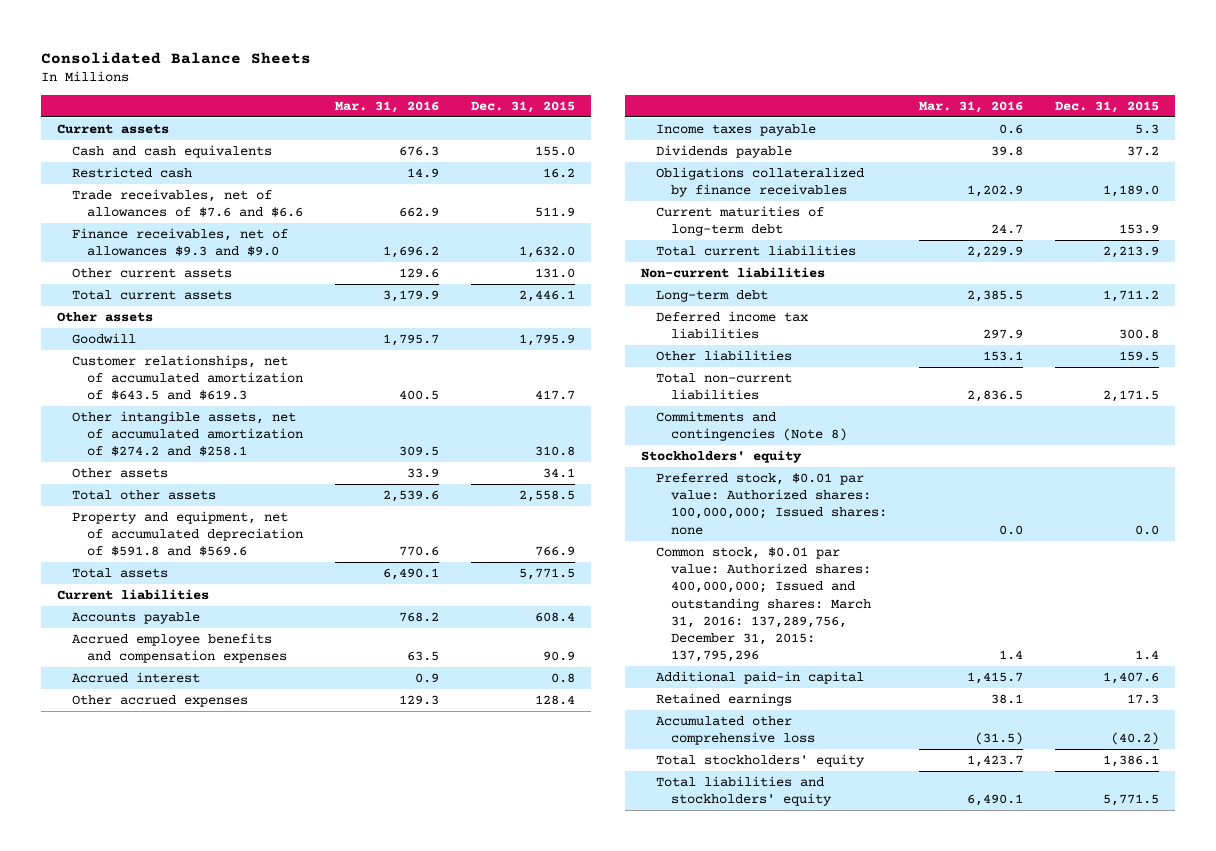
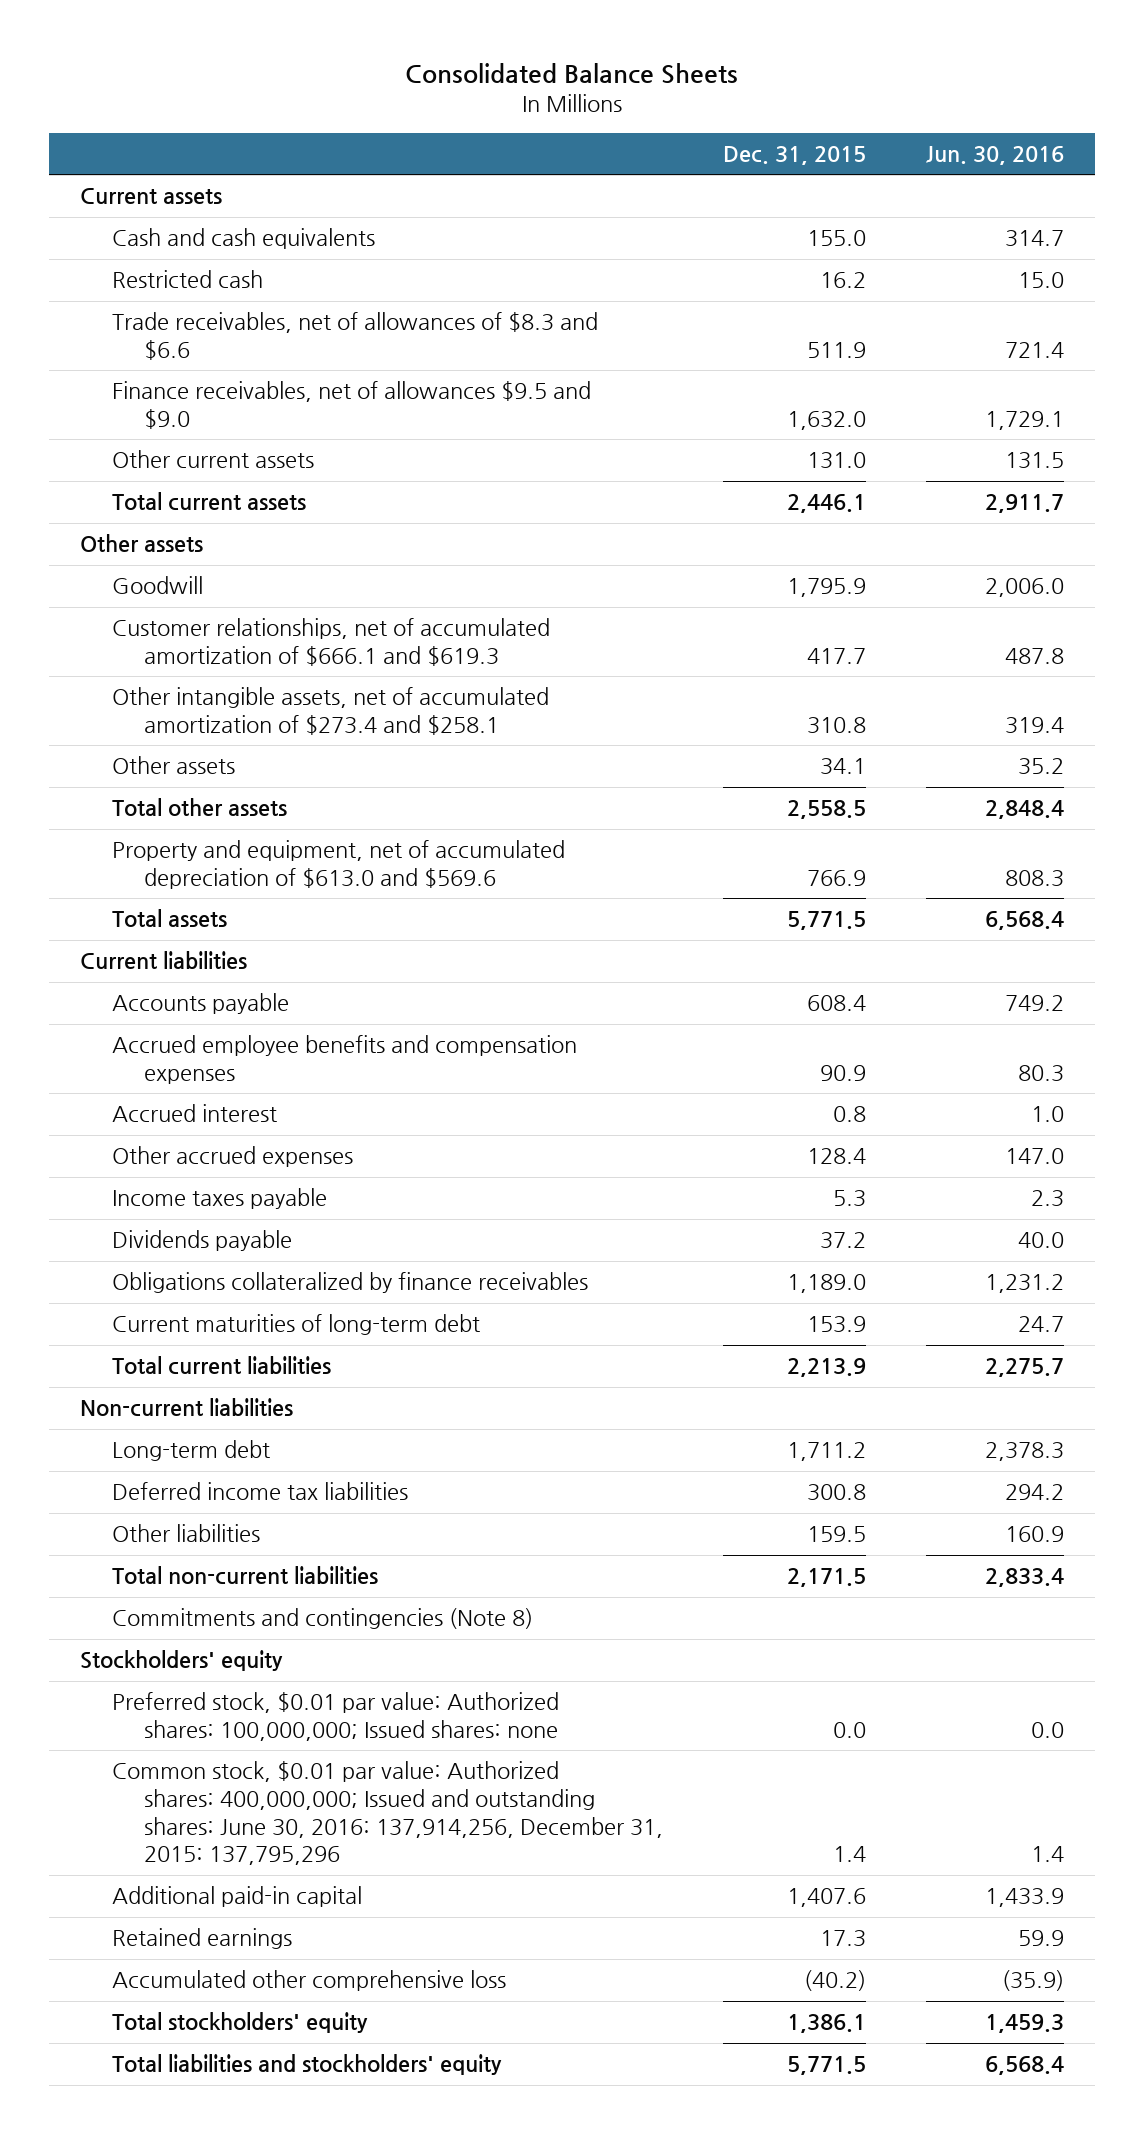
- | Mar. 31, 2016 | Dec. 31, 2015
+ | Dec. 31, 2015 | Jun. 30, 2016
- Trade receivables, net of allowances of $7.6 and $6.6 | 662.9 | 511.9
- Finance receivables, net of allowances $9.3 and $9.0 | 1,696.2 | 1,632.0
+ Trade receivables, net of allowances of $8.3 and $6.6 | 511.9 | 721.4
+ Finance receivables, net of allowances $9.5 and $9.0 | 1,632.0 | 1,729.1
- Customer relationships, net of accumulated amortization of $643.5 and $619.3 | 400.5 | 417.7
- Other intangible assets, net of accumulated amortization of $274.2 and $258.1 | 309.5 | 310.8
+ Customer relationships, net of accumulated amortization of $666.1 and $619.3 | 417.7 | 487.8
+ Other intangible assets, net of accumulated amortization of $273.4 and $258.1 | 310.8 | 319.4
- Property and equipment, net of accumulated depreciation of $591.8 and $569.6 | 770.6 | 766.9
+ Property and equipment, net of accumulated depreciation of $613.0 and $569.6 | 766.9 | 808.3
- Common stock, $0.01 par value: Authorized shares: 400,000,000; Issued and outstanding shares: March 31, 2016: 137,289,756, December 31, 2015: 137,795,296 | 1.4 | 1.4
+ Common stock, $0.01 par value: Authorized shares: 400,000,000; Issued and outstanding shares: June 30, 2016: 137,914,256, December 31, 2015: 137,795,296 | 1.4 | 1.4

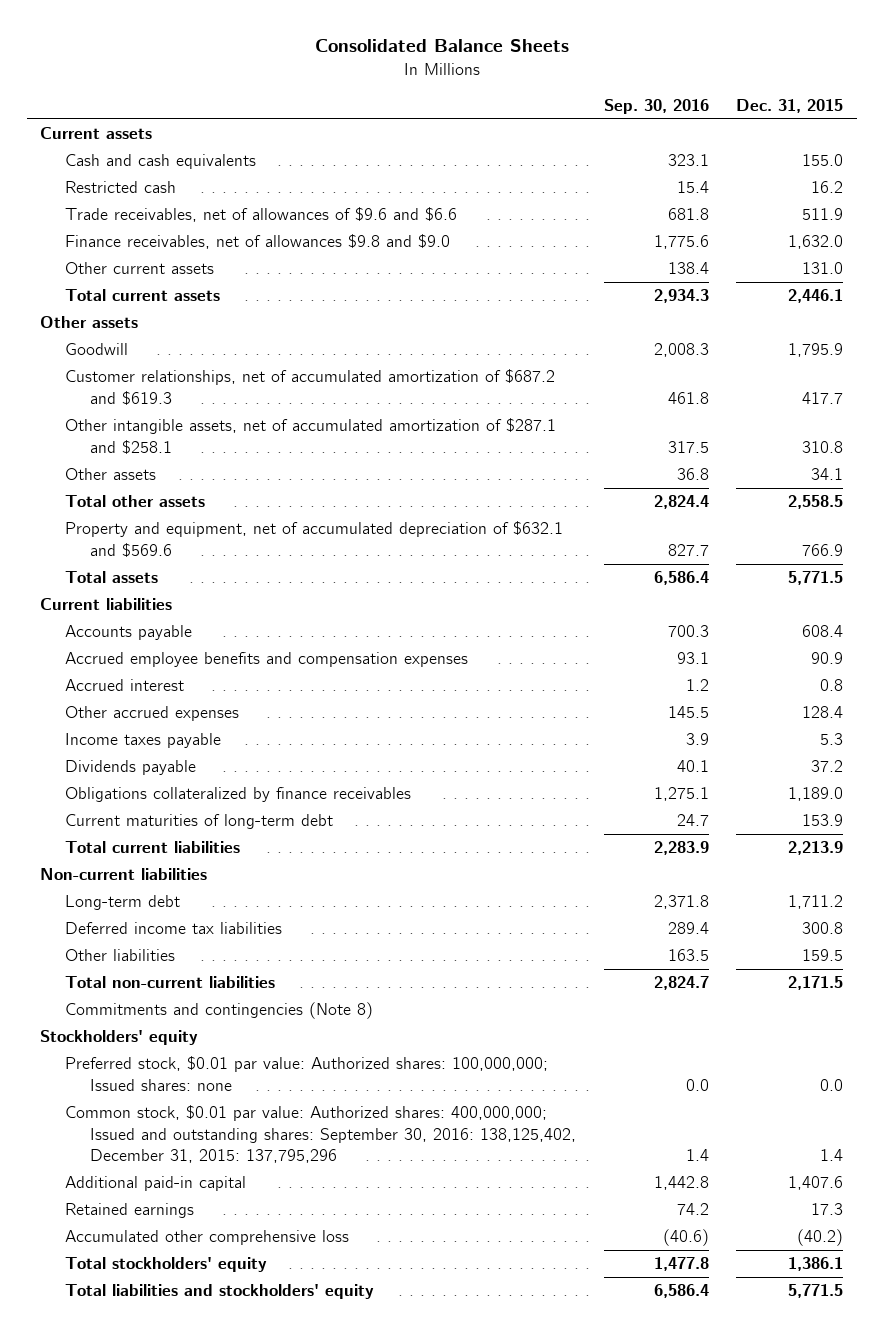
- | Dec. 31, 2015 | Jun. 30, 2016
+ | Sep. 30, 2016 | Dec. 31, 2015
- Trade receivables, net of allowances of $8.3 and $6.6 | 511.9 | 721.4
- Finance receivables, net of allowances $9.5 and $9.0 | 1,632.0 | 1,729.1
+ Trade receivables, net of allowances of $9.6 and $6.6 | 681.8 | 511.9
+ Finance receivables, net of allowances $9.8 and $9.0 | 1,775.6 | 1,632.0
- Customer relationships, net of accumulated amortization of $666.1 and $619.3 | 417.7 | 487.8
- Other intangible assets, net of accumulated amortization of $273.4 and $258.1 | 310.8 | 319.4
+ Customer relationships, net of accumulated amortization of $687.2 and $619.3 | 461.8 | 417.7
+ Other intangible assets, net of accumulated amortization of $287.1 and $258.1 | 317.5 | 310.8
- Property and equipment, net of accumulated depreciation of $613.0 and $569.6 | 766.9 | 808.3
+ Property and equipment, net of accumulated depreciation of $632.1 and $569.6 | 827.7 | 766.9
- Common stock, $0.01 par value: Authorized shares: 400,000,000; Issued and outstanding shares: June 30, 2016: 137,914,256, December 31, 2015: 137,795,296 | 1.4 | 1.4
+ Common stock, $0.01 par value: Authorized shares: 400,000,000; Issued and outstanding shares: September 30, 2016: 138,125,402, December 31, 2015: 137,795,296 | 1.4 | 1.4

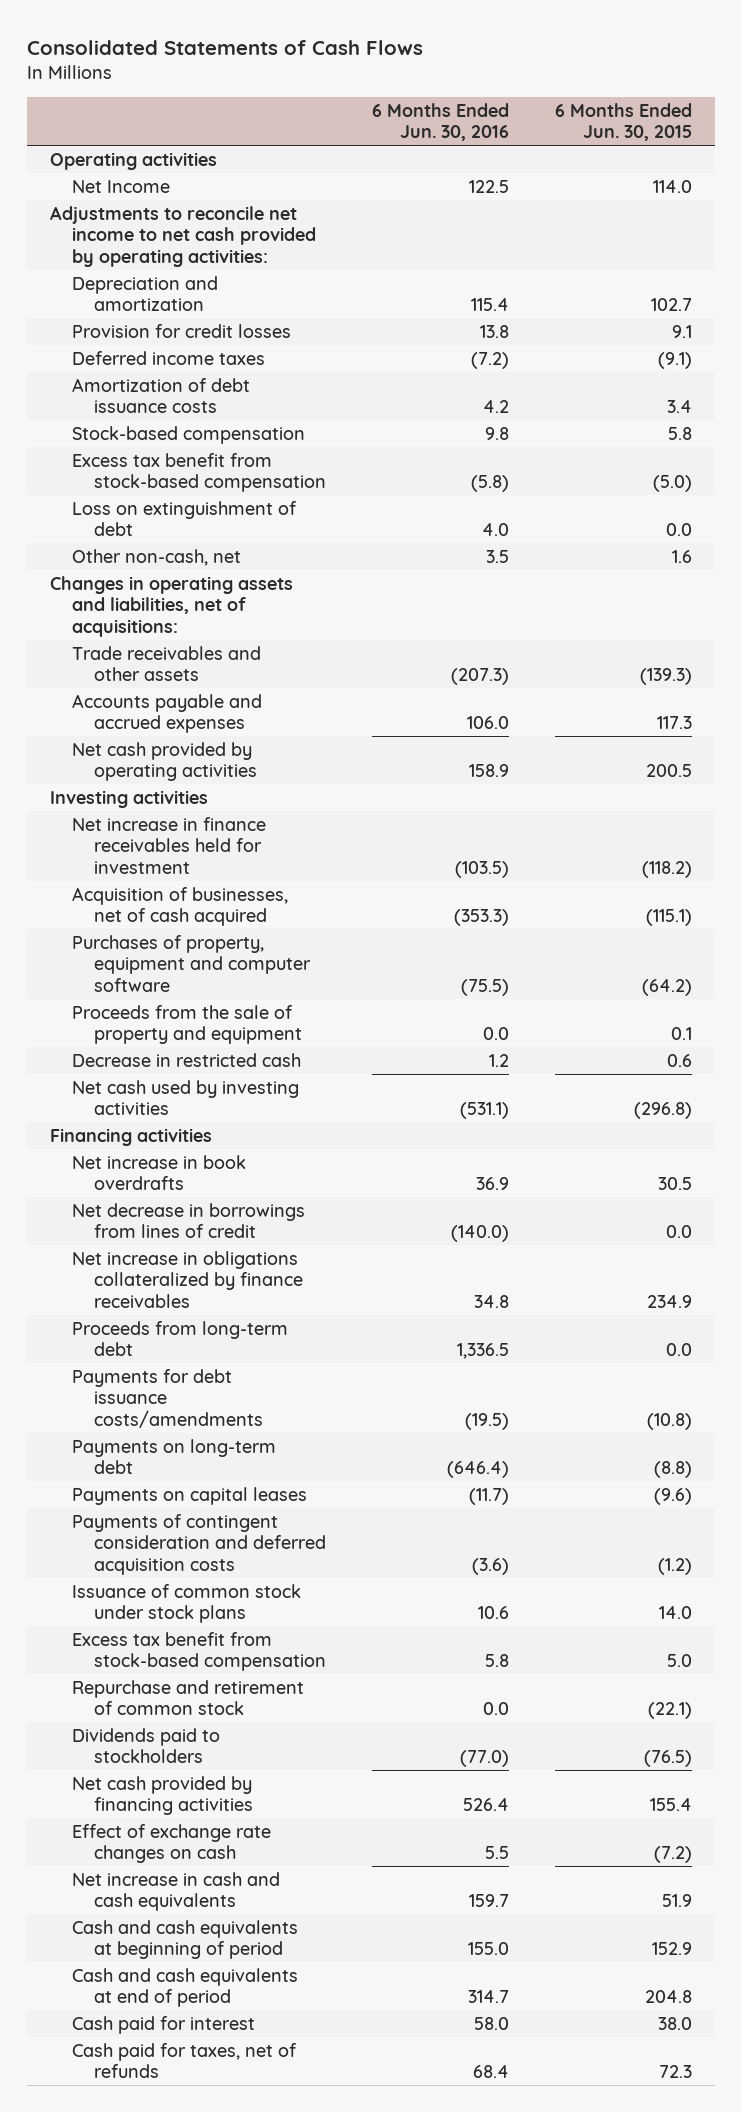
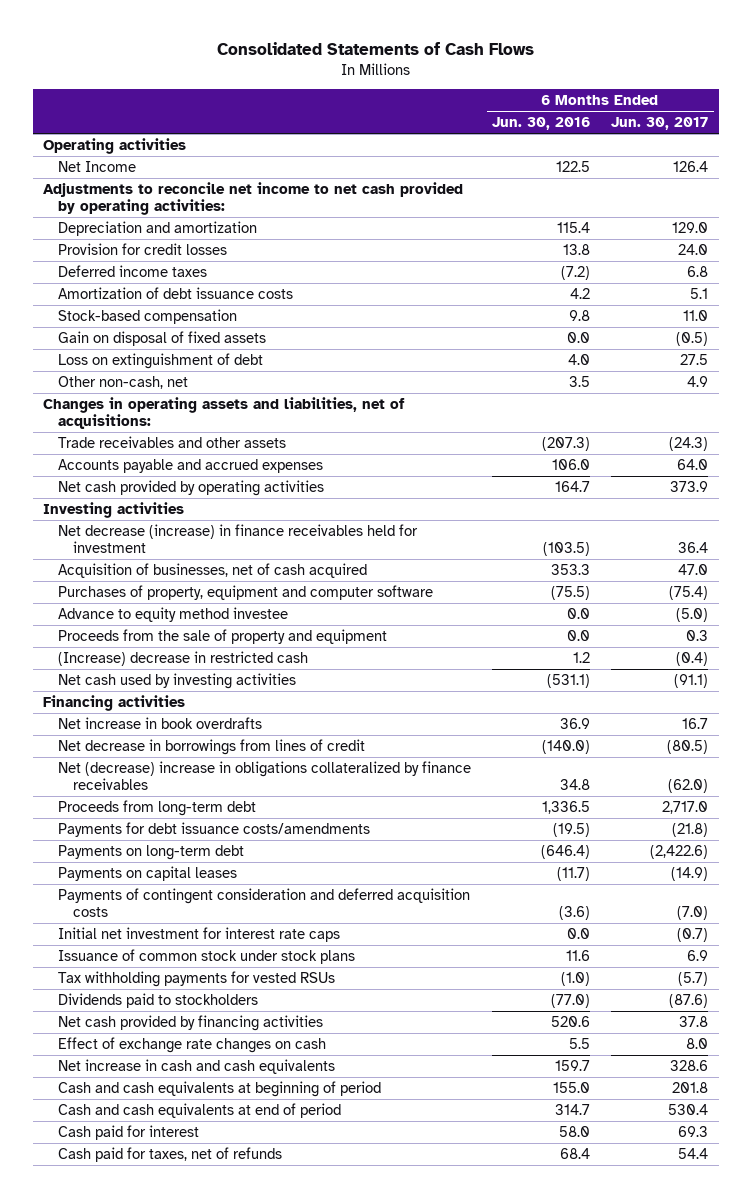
- | 6 Months Ended Jun. 30, 2016 | 6 Months Ended Jun. 30, 2015
+ | 6 Months Ended Jun. 30, 2016 | 6 Months Ended Jun. 30, 2017
- Excess tax benefit from stock-based compensation | (5.8) | (5.0)
+ Gain on disposal of fixed assets | 0.0 | (0.5)
- Net cash provided by operating activities | 158.9 | 200.5
+ Net cash provided by operating activities | 164.7 | 373.9
- Net increase in finance receivables held for investment | (103.5) | (118.2)
- Acquisition of businesses, net of cash acquired | (353.3) | (115.1)
+ Net decrease (increase) in finance receivables held for investment | (103.5) | 36.4
+ Acquisition of businesses, net of cash acquired | 353.3 | 47.0
+ Advance to equity method investee | 0.0 | (5.0)
- Decrease in restricted cash | 1.2 | 0.6
+ (Increase) decrease in restricted cash | 1.2 | (0.4)
- Net increase in obligations collateralized by finance receivables | 34.8 | 234.9
+ Net (decrease) increase in obligations collateralized by finance receivables | 34.8 | (62.0)
- Issuance of common stock under stock plans | 10.6 | 14.0
- Excess tax benefit from stock-based compensation | 5.8 | 5.0
- Repurchase and retirement of common stock | 0.0 | (22.1)
+ Initial net investment for interest rate caps | 0.0 | (0.7)
+ Issuance of common stock under stock plans | 11.6 | 6.9
+ Tax withholding payments for vested RSUs | (1.0) | (5.7)
- Net cash provided by financing activities | 526.4 | 155.4
+ Net cash provided by financing activities | 520.6 | 37.8

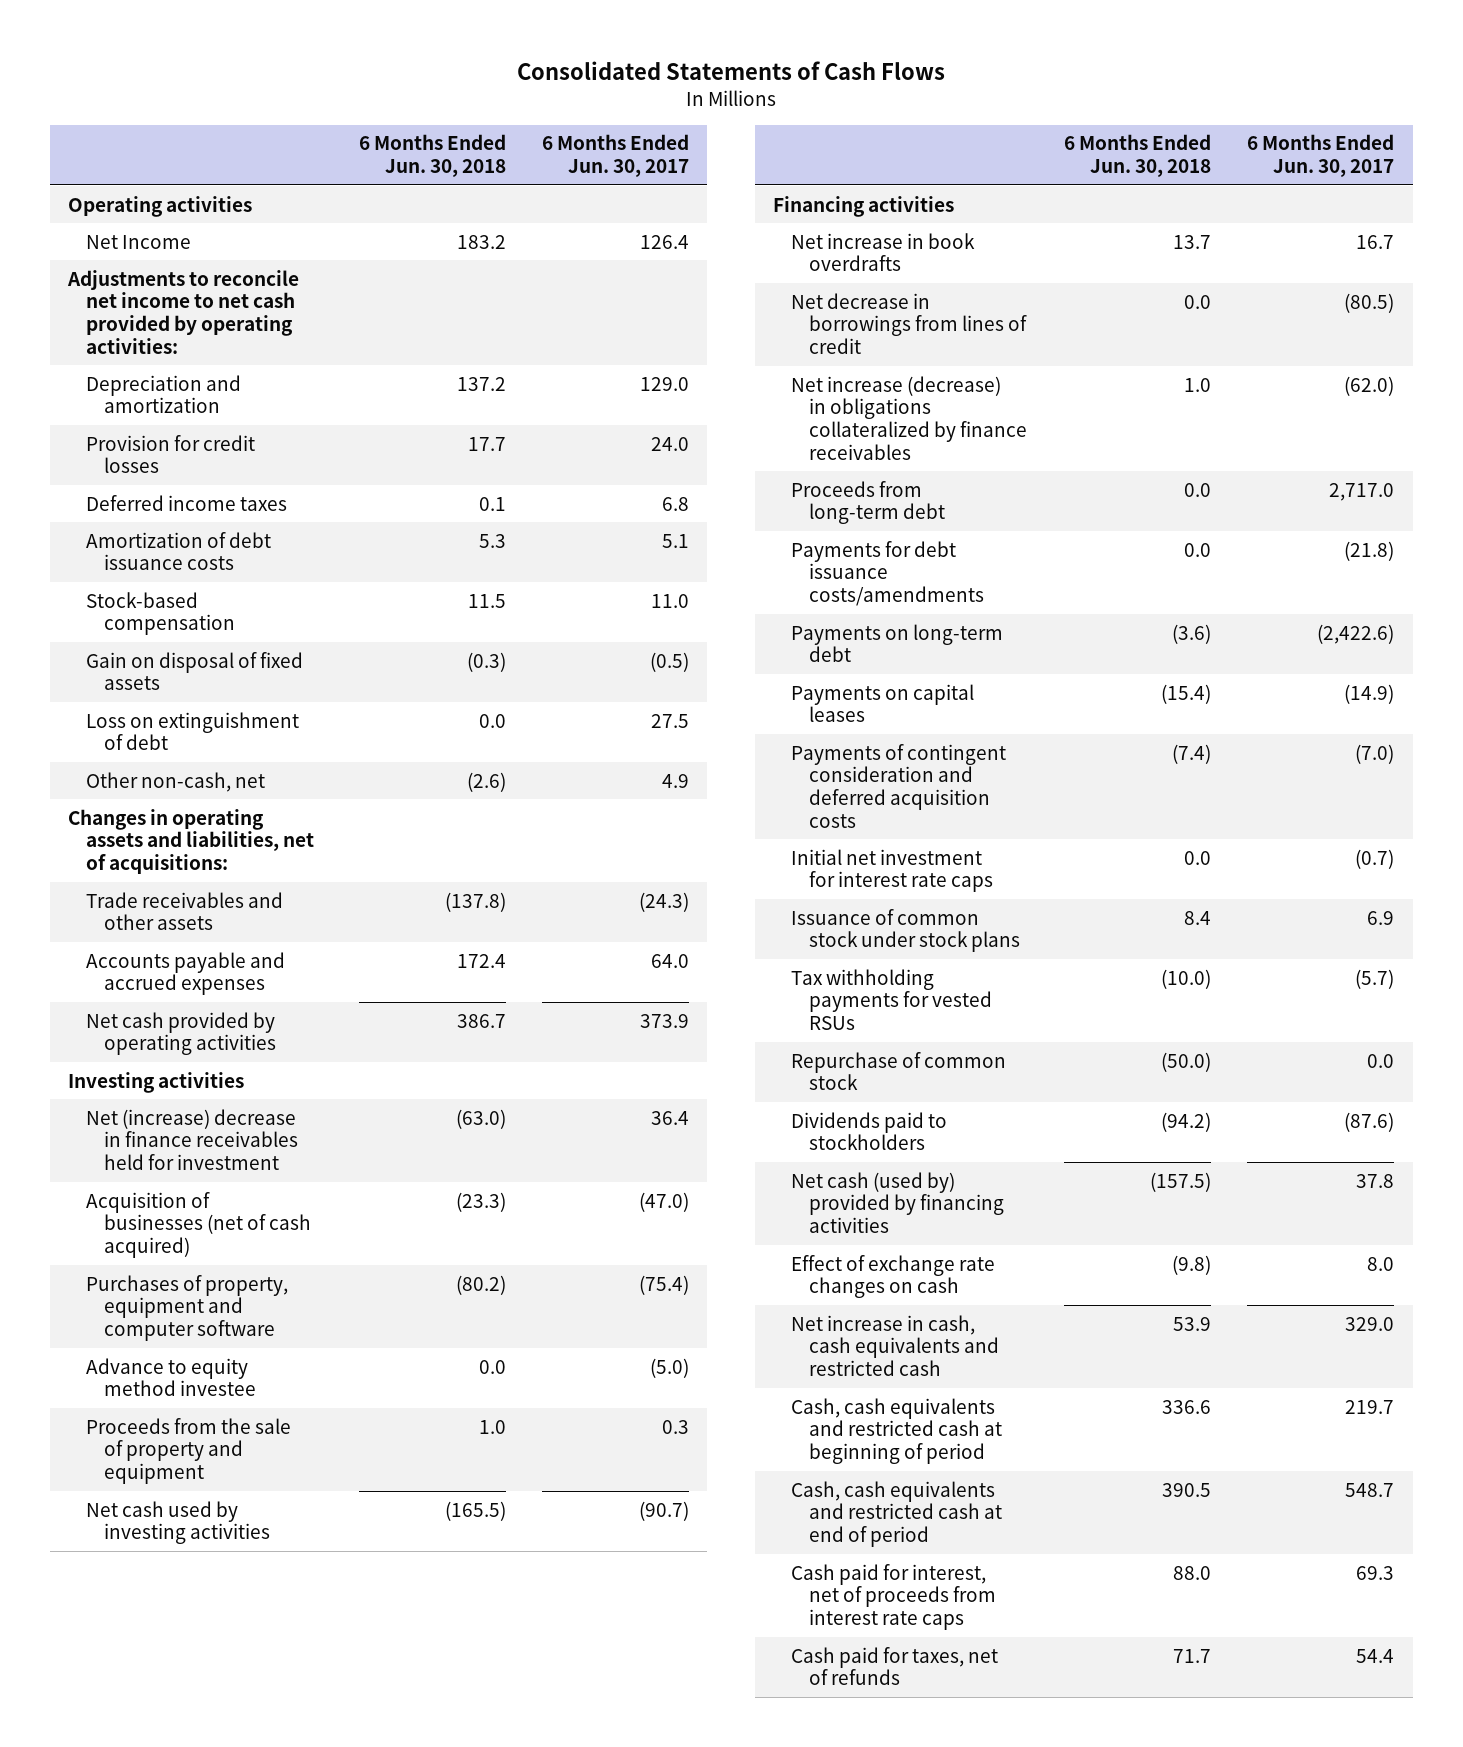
- | 6 Months Ended Jun. 30, 2016 | 6 Months Ended Jun. 30, 2017
+ | 6 Months Ended Jun. 30, 2018 | 6 Months Ended Jun. 30, 2017
- Net decrease (increase) in finance receivables held for investment | (103.5) | 36.4
- Acquisition of businesses, net of cash acquired | 353.3 | 47.0
+ Net (increase) decrease in finance receivables held for investment | (63.0) | 36.4
+ Acquisition of businesses (net of cash acquired) | (23.3) | (47.0)
- (Increase) decrease in restricted cash | 1.2 | (0.4)
- Net cash used by investing activities | (531.1) | (91.1)
+ Net cash used by investing activities | (165.5) | (90.7)
- Net (decrease) increase in obligations collateralized by finance receivables | 34.8 | (62.0)
+ Net increase (decrease) in obligations collateralized by finance receivables | 1.0 | (62.0)
+ Repurchase of common stock | (50.0) | 0.0
- Net cash provided by financing activities | 520.6 | 37.8
+ Net cash (used by) provided by financing activities | (157.5) | 37.8
- Net increase in cash and cash equivalents | 159.7 | 328.6
- Cash and cash equivalents at beginning of period | 155.0 | 201.8
- Cash and cash equivalents at end of period | 314.7 | 530.4
- Cash paid for interest | 58.0 | 69.3
+ Net increase in cash, cash equivalents and restricted cash | 53.9 | 329.0
+ Cash, cash equivalents and restricted cash at beginning of period | 336.6 | 219.7
+ Cash, cash equivalents and restricted cash at end of period | 390.5 | 548.7
+ Cash paid for interest, net of proceeds from interest rate caps | 88.0 | 69.3

